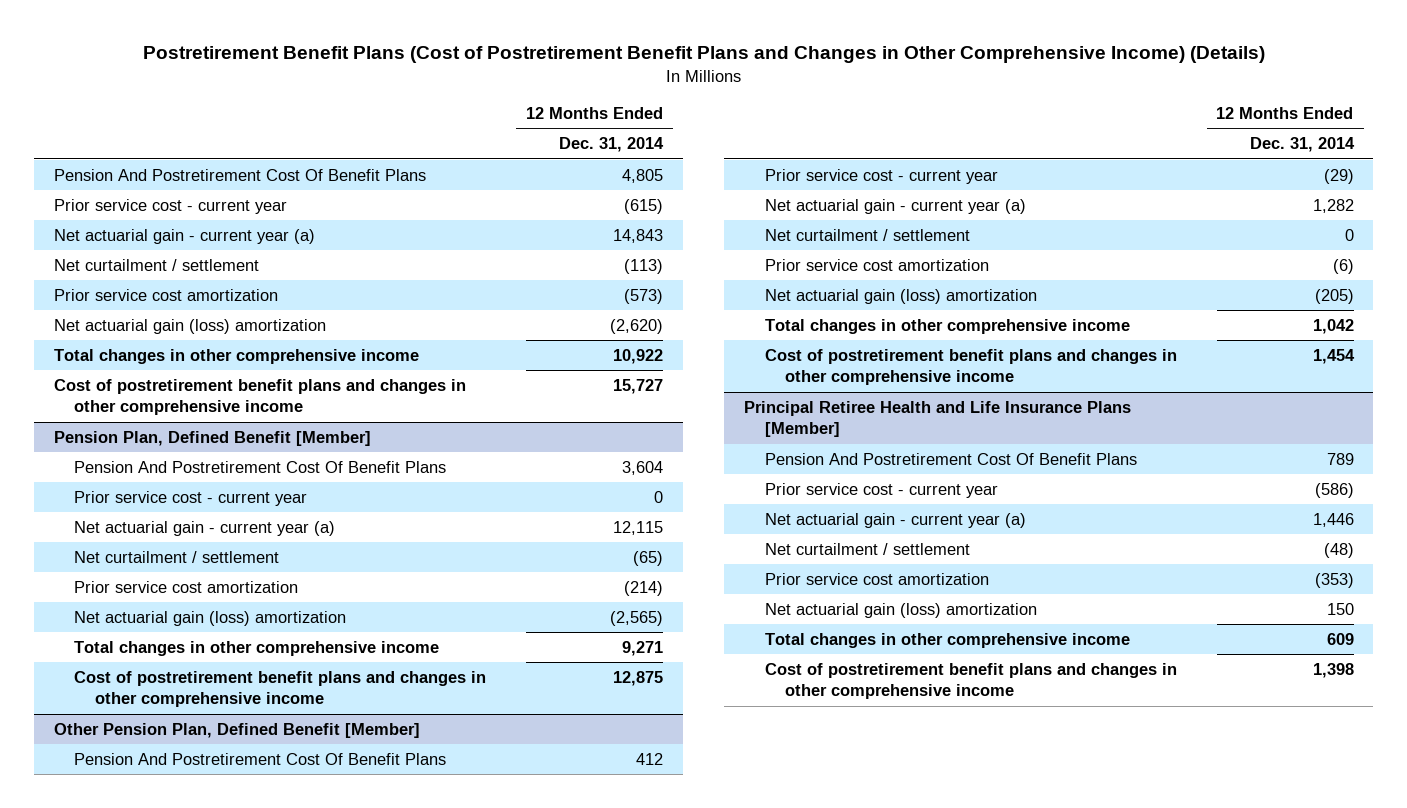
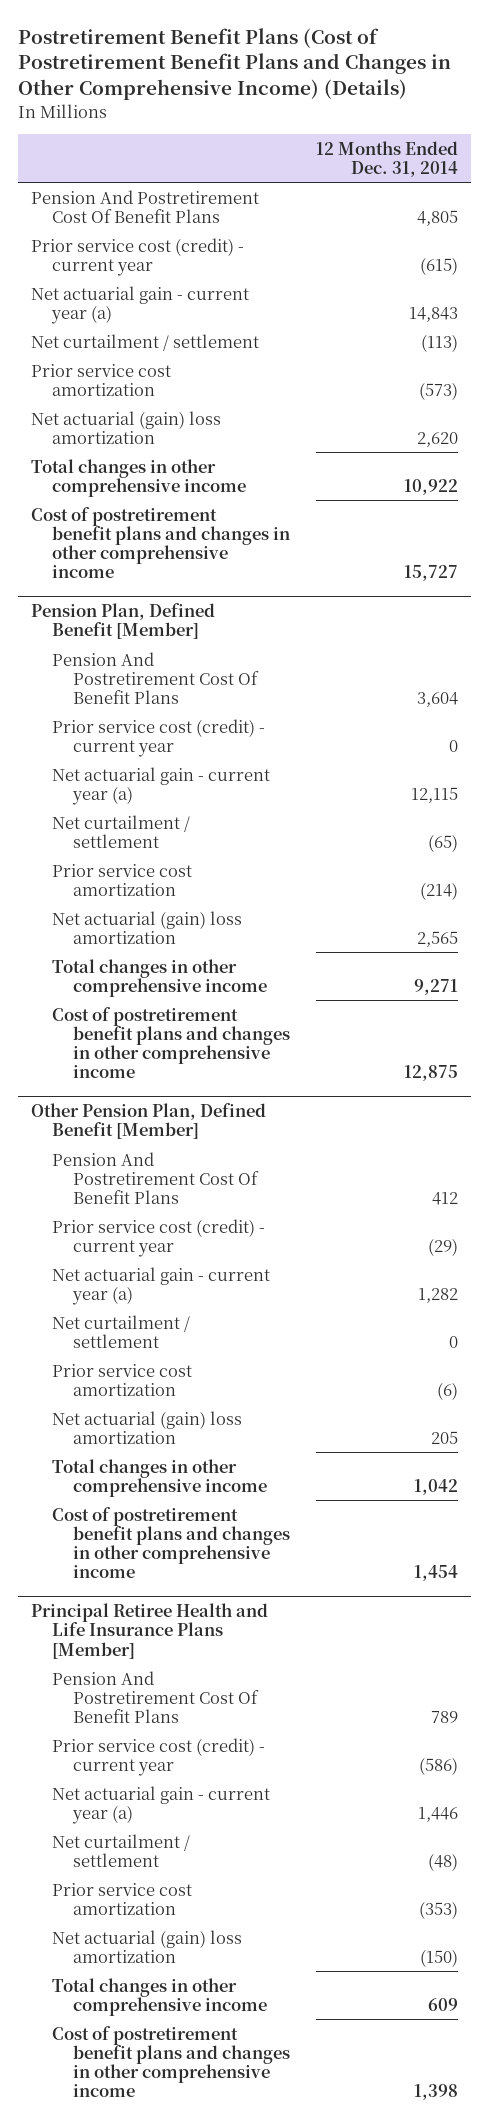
- Prior service cost - current year | (615)
+ Prior service cost (credit) - current year | (615)
- Net actuarial gain (loss) amortization | (2,620)
+ Net actuarial (gain) loss amortization | 2,620
@ Pension Plan, Defined Benefit [Member]
- Prior service cost - current year | 0
+ Prior service cost (credit) - current year | 0
- Net actuarial gain (loss) amortization | (2,565)
+ Net actuarial (gain) loss amortization | 2,565
@ Other Pension Plan, Defined Benefit [Member]
- Prior service cost - current year | (29)
+ Prior service cost (credit) - current year | (29)
- Net actuarial gain (loss) amortization | (205)
+ Net actuarial (gain) loss amortization | 205
@ Principal Retiree Health and Life Insurance Plans [Member]
- Prior service cost - current year | (586)
+ Prior service cost (credit) - current year | (586)
- Net actuarial gain (loss) amortization | 150
+ Net actuarial (gain) loss amortization | (150)

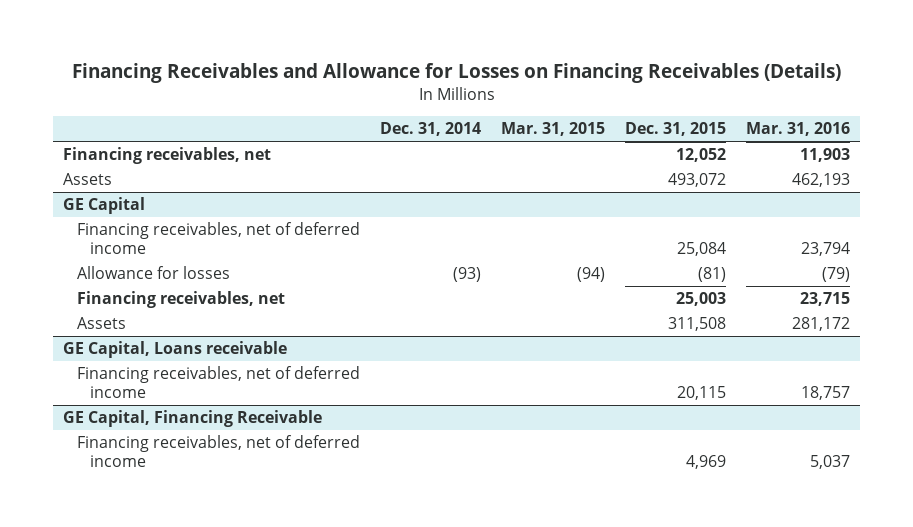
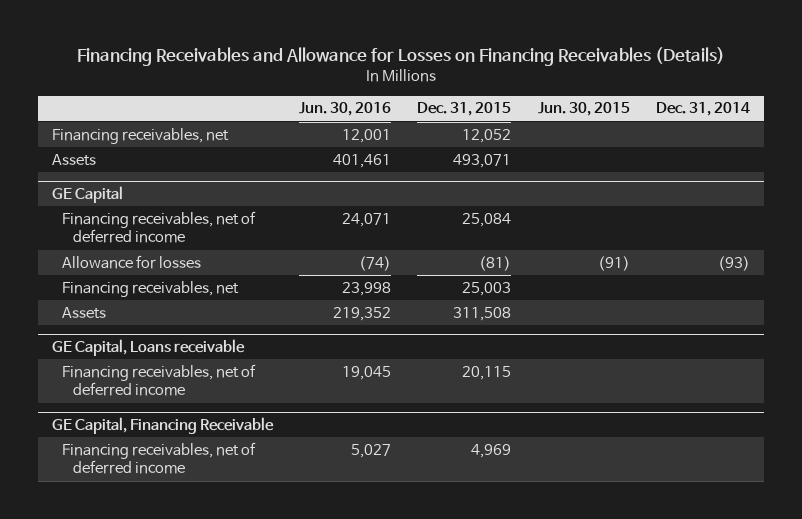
- | Dec. 31, 2014 | Mar. 31, 2015 | Dec. 31, 2015 | Mar. 31, 2016
+ | Jun. 30, 2016 | Dec. 31, 2015 | Jun. 30, 2015 | Dec. 31, 2014
- Assets | | | 493,072 | 462,193
+ Assets | 401,461 | 493,071 | |

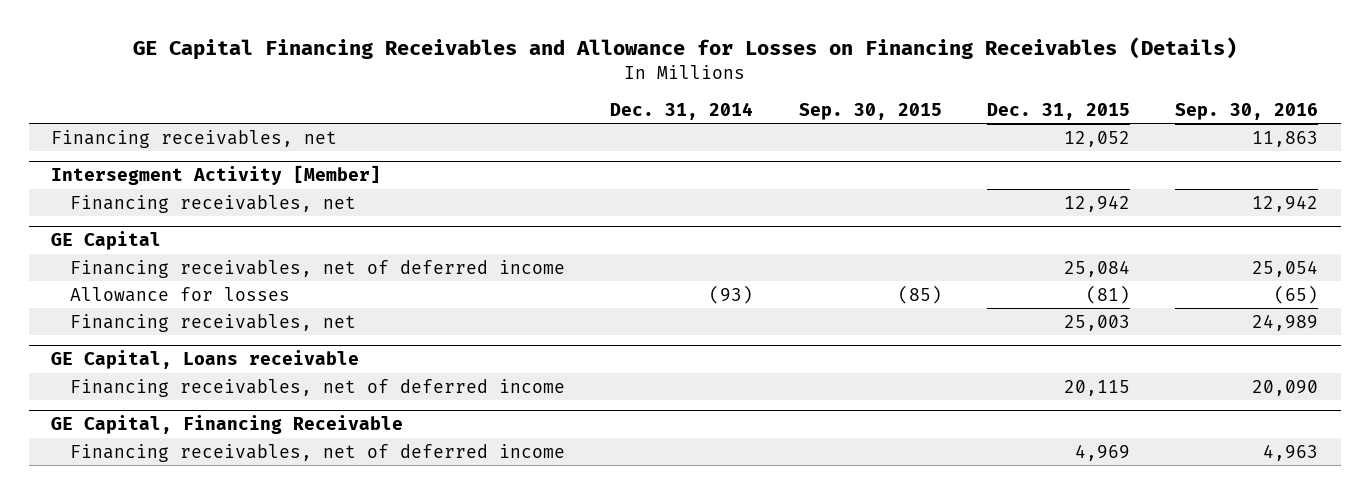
- Financing Receivables and Allowance for Losses on Financing Receivables (Details)
+ GE Capital Financing Receivables and Allowance for Losses on Financing Receivables (Details)
- | Jun. 30, 2016 | Dec. 31, 2015 | Jun. 30, 2015 | Dec. 31, 2014
+ | Dec. 31, 2014 | Sep. 30, 2015 | Dec. 31, 2015 | Sep. 30, 2016
- Assets | 401,461 | 493,071 | |
+ Intersegment Activity [Member]
+ Financing receivables, net | | | 12,942 | 12,942
@ GE Capital
- Assets | 219,352 | 311,508 | |

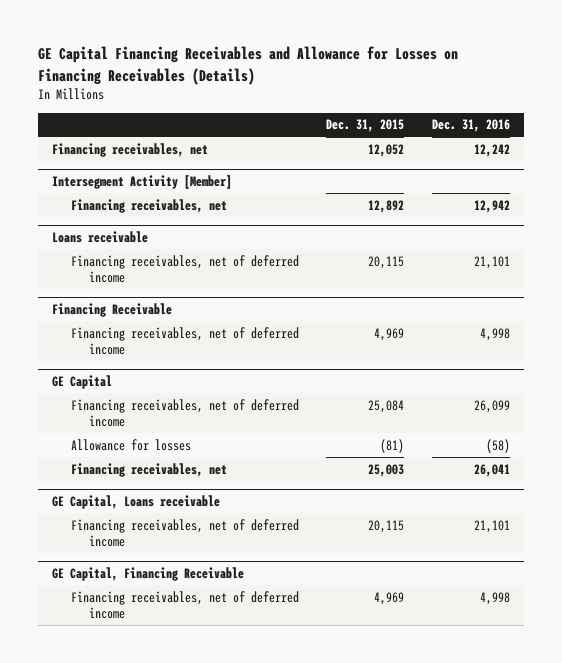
- | Dec. 31, 2014 | Sep. 30, 2015 | Dec. 31, 2015 | Sep. 30, 2016
+ | Dec. 31, 2015 | Dec. 31, 2016
@ Intersegment Activity [Member]
- Financing receivables, net | | | 12,942 | 12,942
+ Financing receivables, net | 12,892 | 12,942
+ Loans receivable
+ Financing receivables, net of deferred income | 20,115 | 21,101
+ Financing Receivable
+ Financing receivables, net of deferred income | 4,969 | 4,998

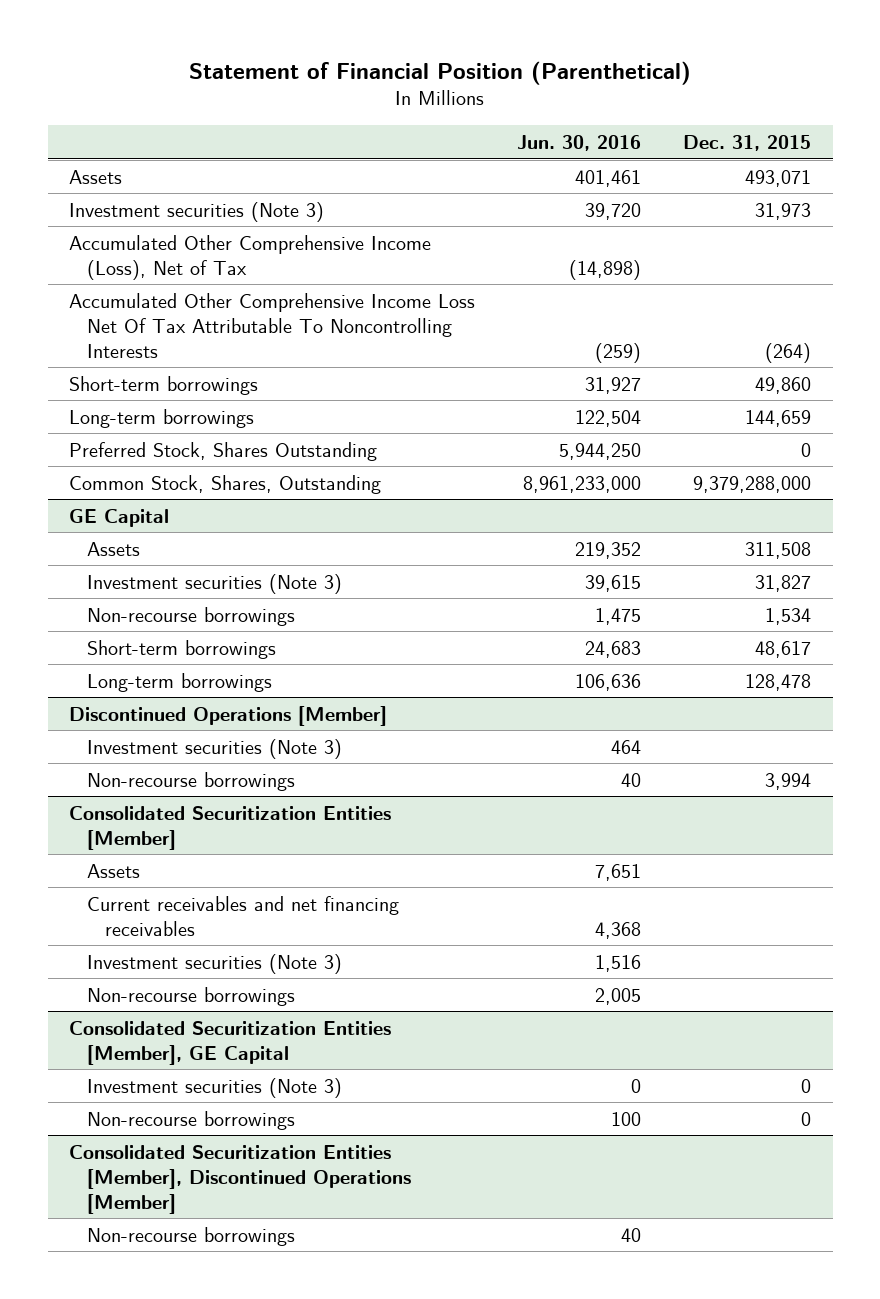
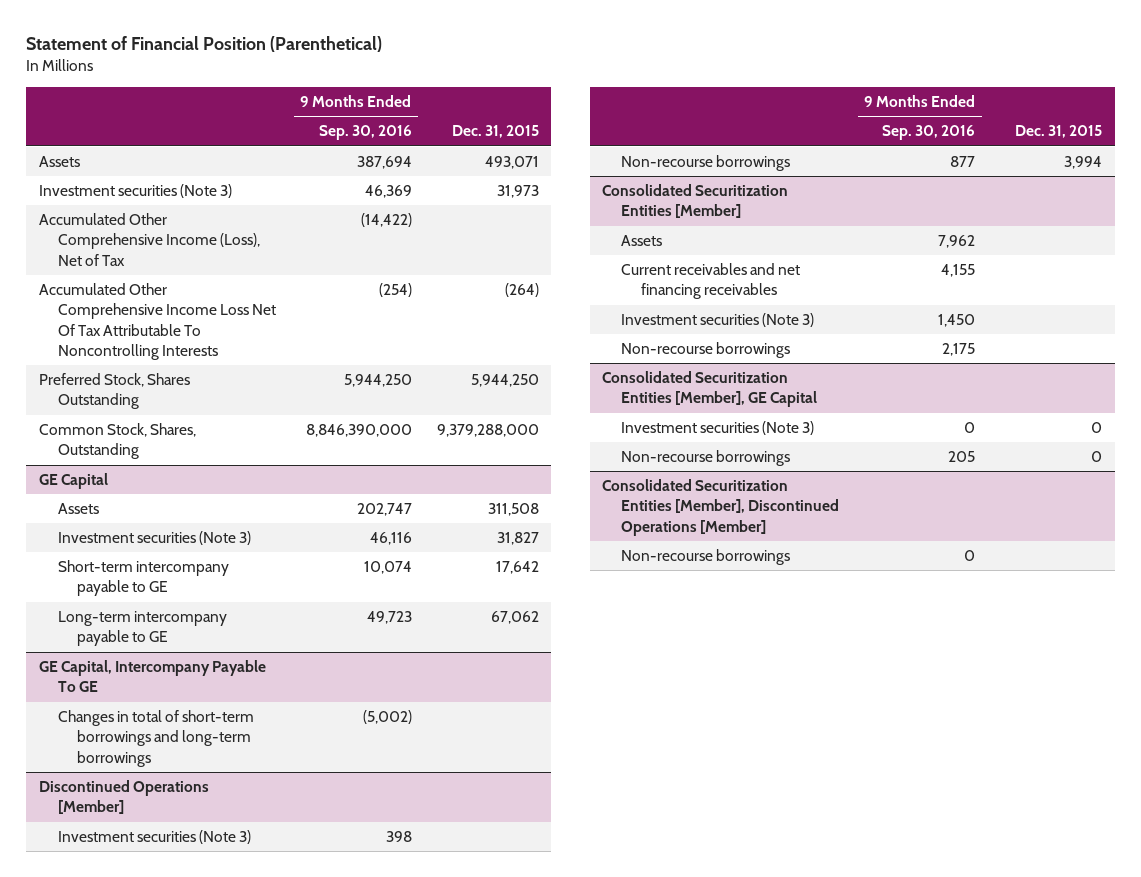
- | Jun. 30, 2016 | Dec. 31, 2015
+ | 9 Months Ended Sep. 30, 2016 | Dec. 31, 2015
- Short-term borrowings | 31,927 | 49,860
- Long-term borrowings | 122,504 | 144,659
- Preferred Stock, Shares Outstanding | 5,944,250 | 0
+ Preferred Stock, Shares Outstanding | 5,944,250 | 5,944,250
@ GE Capital
- Non-recourse borrowings | 1,475 | 1,534
- Short-term borrowings | 24,683 | 48,617
- Long-term borrowings | 106,636 | 128,478
+ Short-term intercompany payable to GE | 10,074 | 17,642
+ Long-term intercompany payable to GE | 49,723 | 67,062
+ GE Capital, Intercompany Payable To GE
+ Changes in total of short-term borrowings and long-term borrowings | (5,002) |

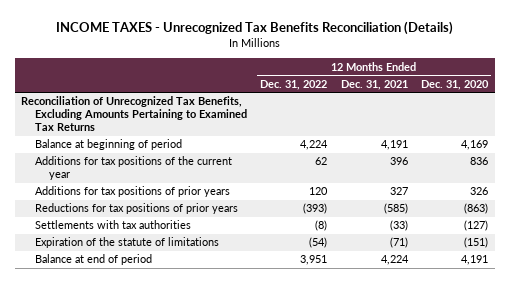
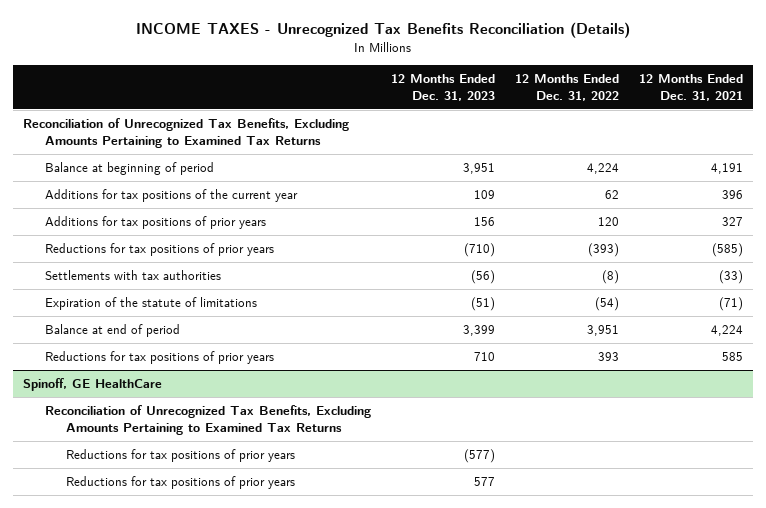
- | 12 Months Ended Dec. 31, 2022 | 12 Months Ended Dec. 31, 2021 | 12 Months Ended Dec. 31, 2020
+ | 12 Months Ended Dec. 31, 2023 | 12 Months Ended Dec. 31, 2022 | 12 Months Ended Dec. 31, 2021
+ Reductions for tax positions of prior years | 710 | 393 | 585
+ Spinoff, GE HealthCare
+ Reconciliation of Unrecognized Tax Benefits, Excluding Amounts Pertaining to Examined Tax Returns
+ Reductions for tax positions of prior years | (577) | |
+ Reductions for tax positions of prior years | 577 | |

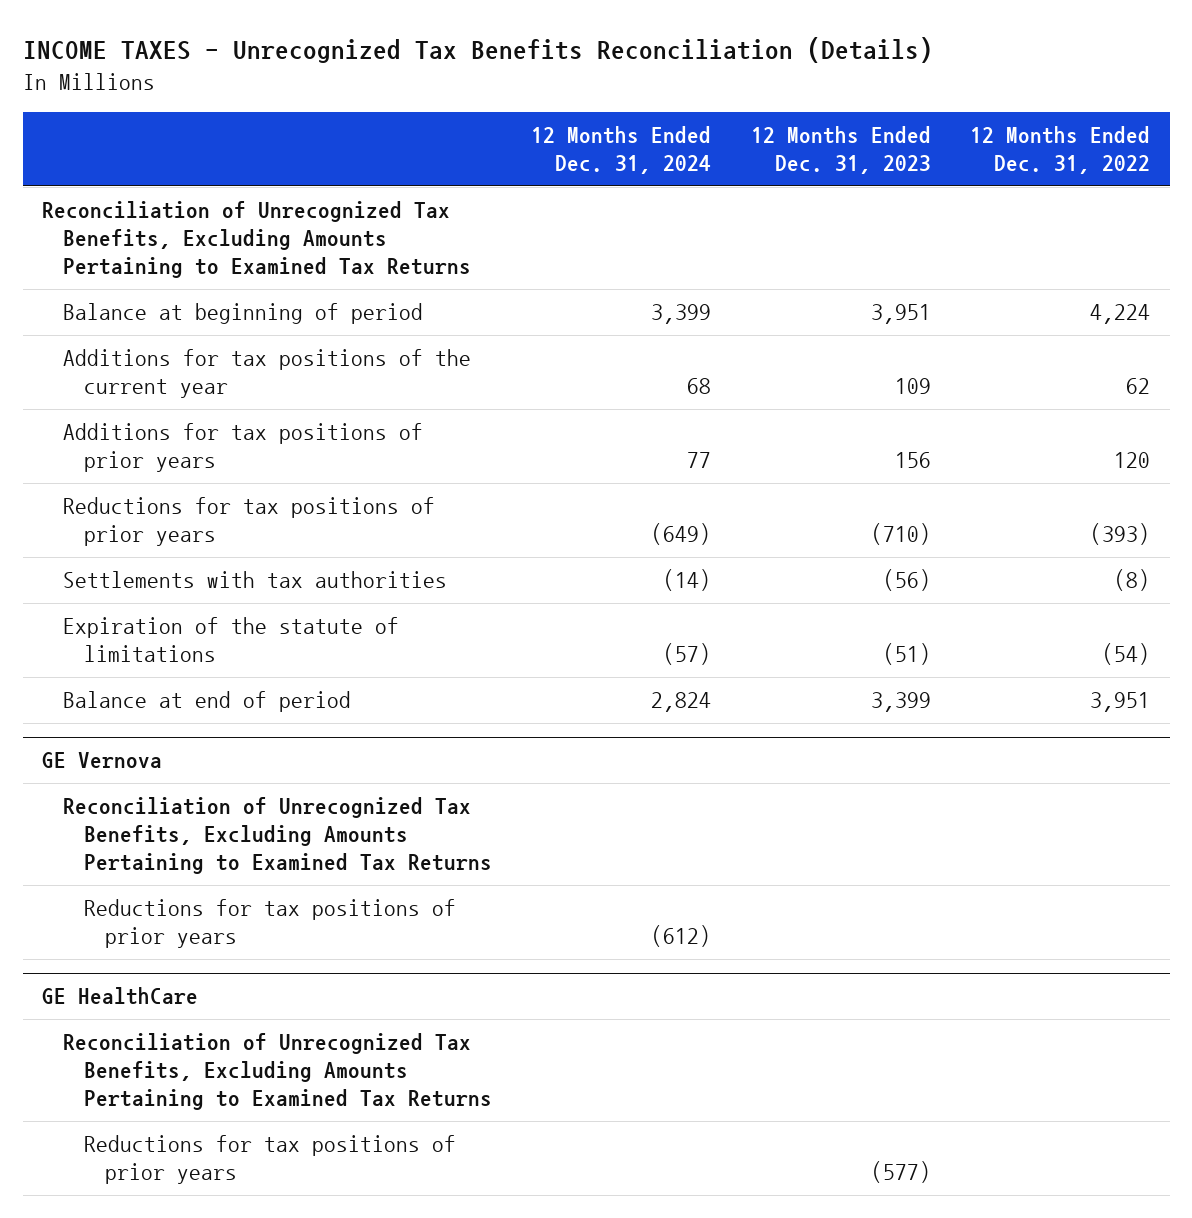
- | 12 Months Ended Dec. 31, 2023 | 12 Months Ended Dec. 31, 2022 | 12 Months Ended Dec. 31, 2021
+ | 12 Months Ended Dec. 31, 2024 | 12 Months Ended Dec. 31, 2023 | 12 Months Ended Dec. 31, 2022
- Reductions for tax positions of prior years | 710 | 393 | 585
- Spinoff, GE HealthCare
+ GE Vernova
+ Reductions for tax positions of prior years | (612) | |
+ GE HealthCare
+ Reconciliation of Unrecognized Tax Benefits, Excluding Amounts Pertaining to Examined Tax Returns
- Reductions for tax positions of prior years | 577 | |

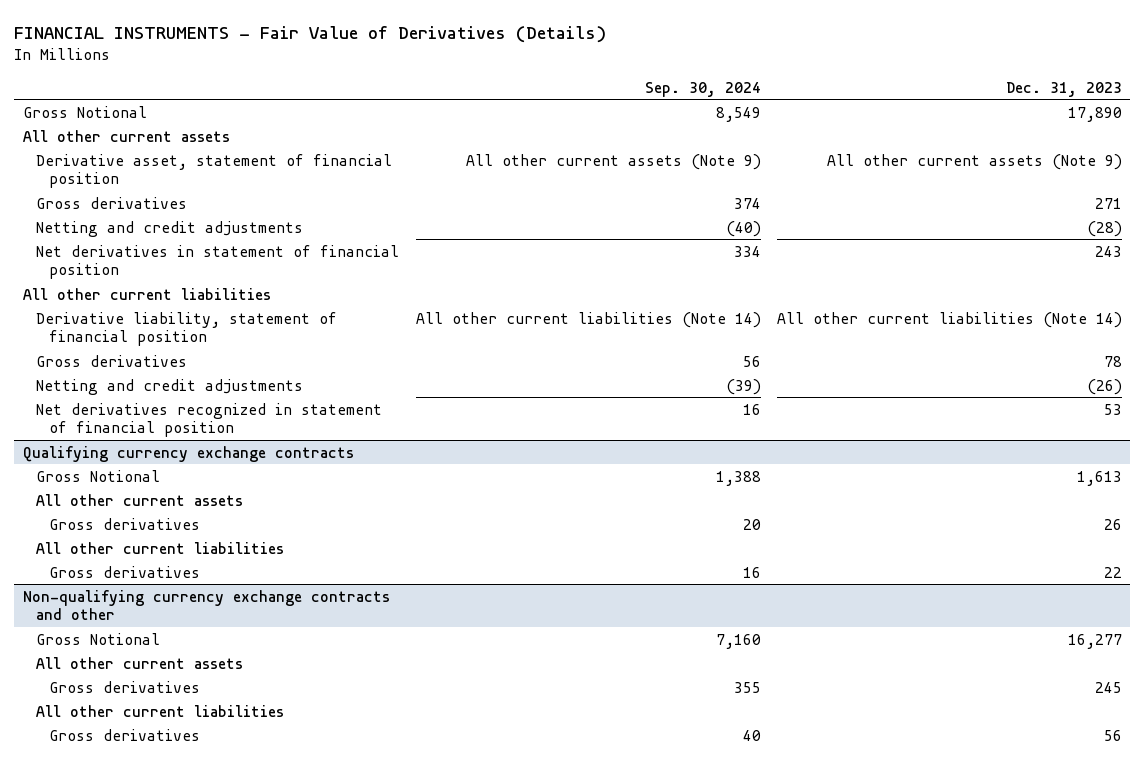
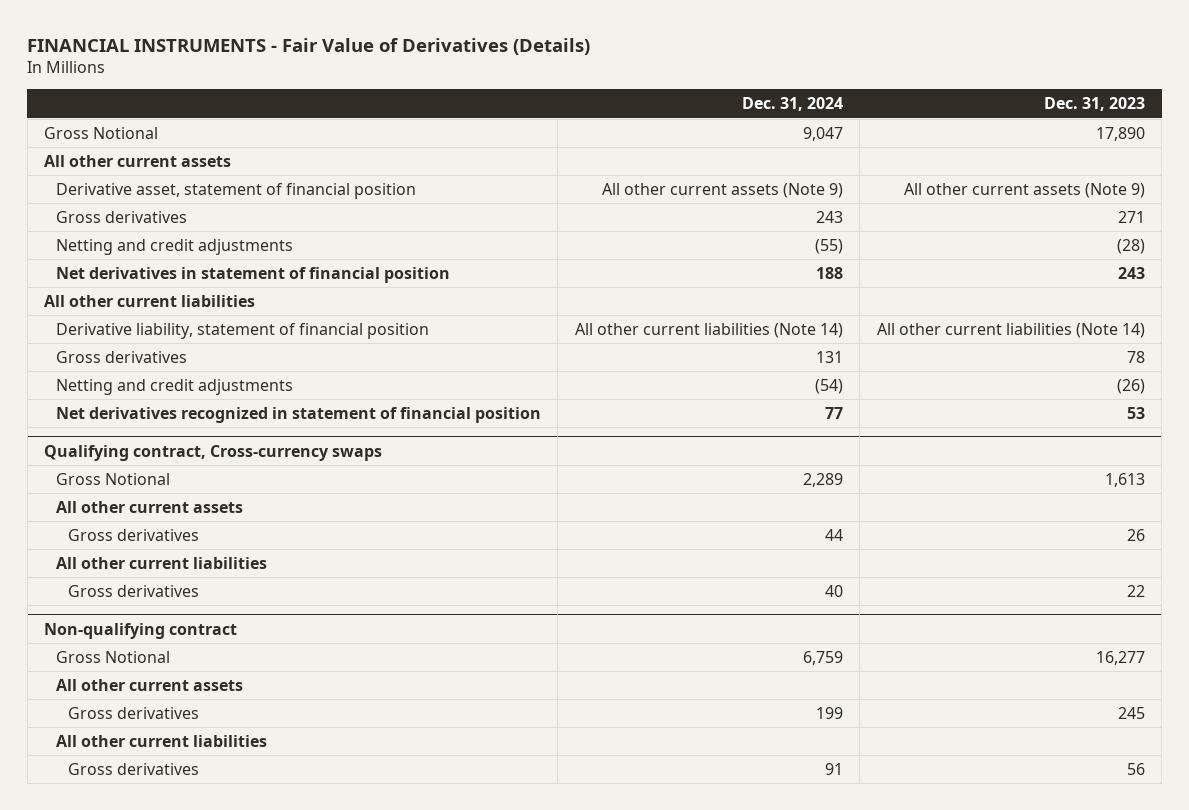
- | Sep. 30, 2024 | Dec. 31, 2023
+ | Dec. 31, 2024 | Dec. 31, 2023
- Qualifying currency exchange contracts
+ Qualifying contract, Cross-currency swaps
- Non-qualifying currency exchange contracts and other
+ Non-qualifying contract

